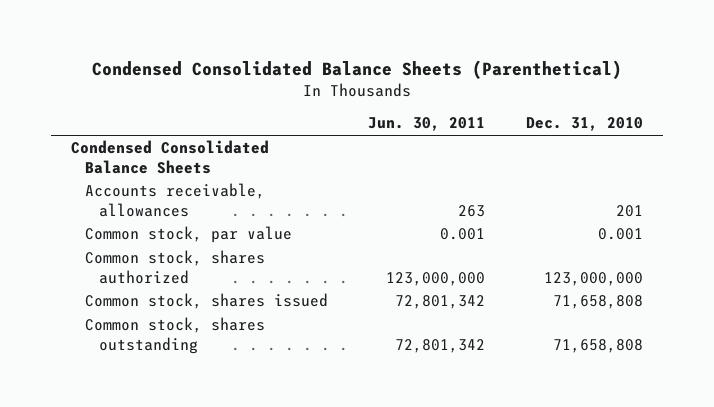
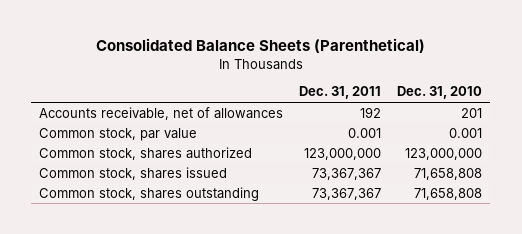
- Condensed Consolidated Balance Sheets (Parenthetical)
+ Consolidated Balance Sheets (Parenthetical)
- | Jun. 30, 2011 | Dec. 31, 2010
+ | Dec. 31, 2011 | Dec. 31, 2010
- Condensed Consolidated Balance Sheets
- Accounts receivable, allowances | 263 | 201
+ Accounts receivable, net of allowances | 192 | 201

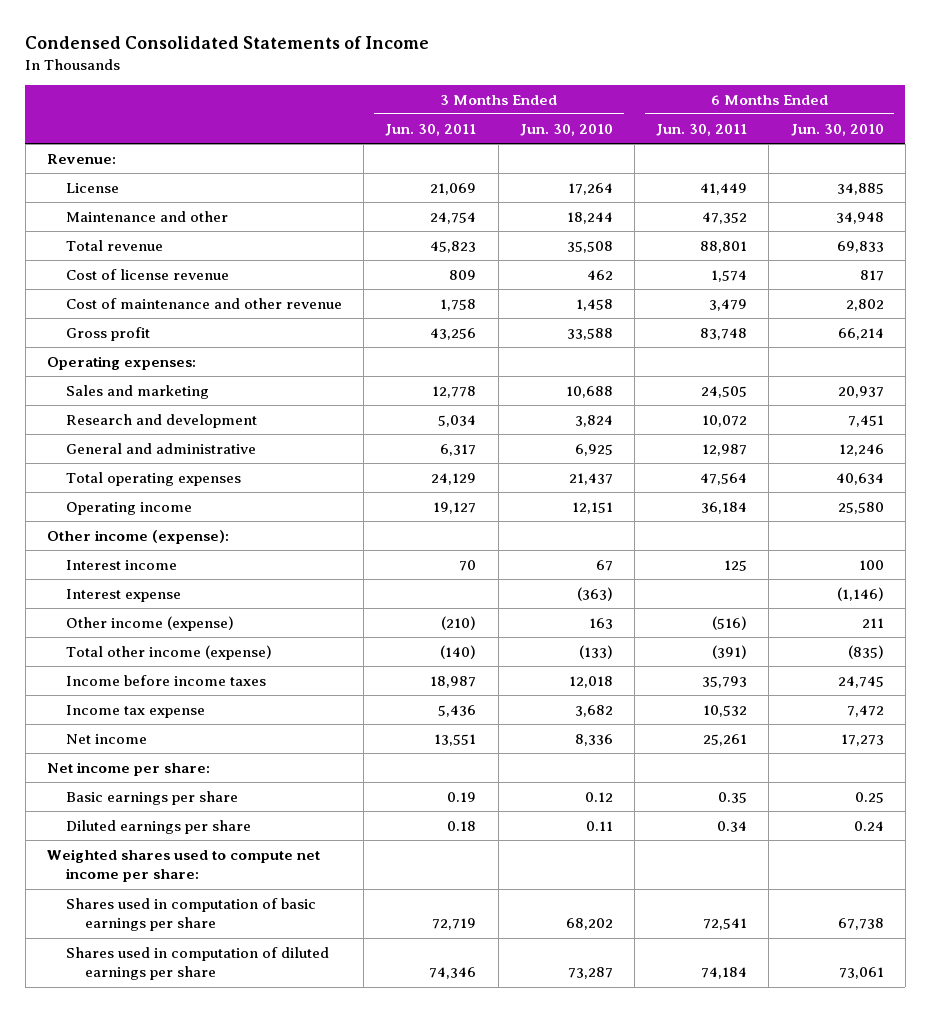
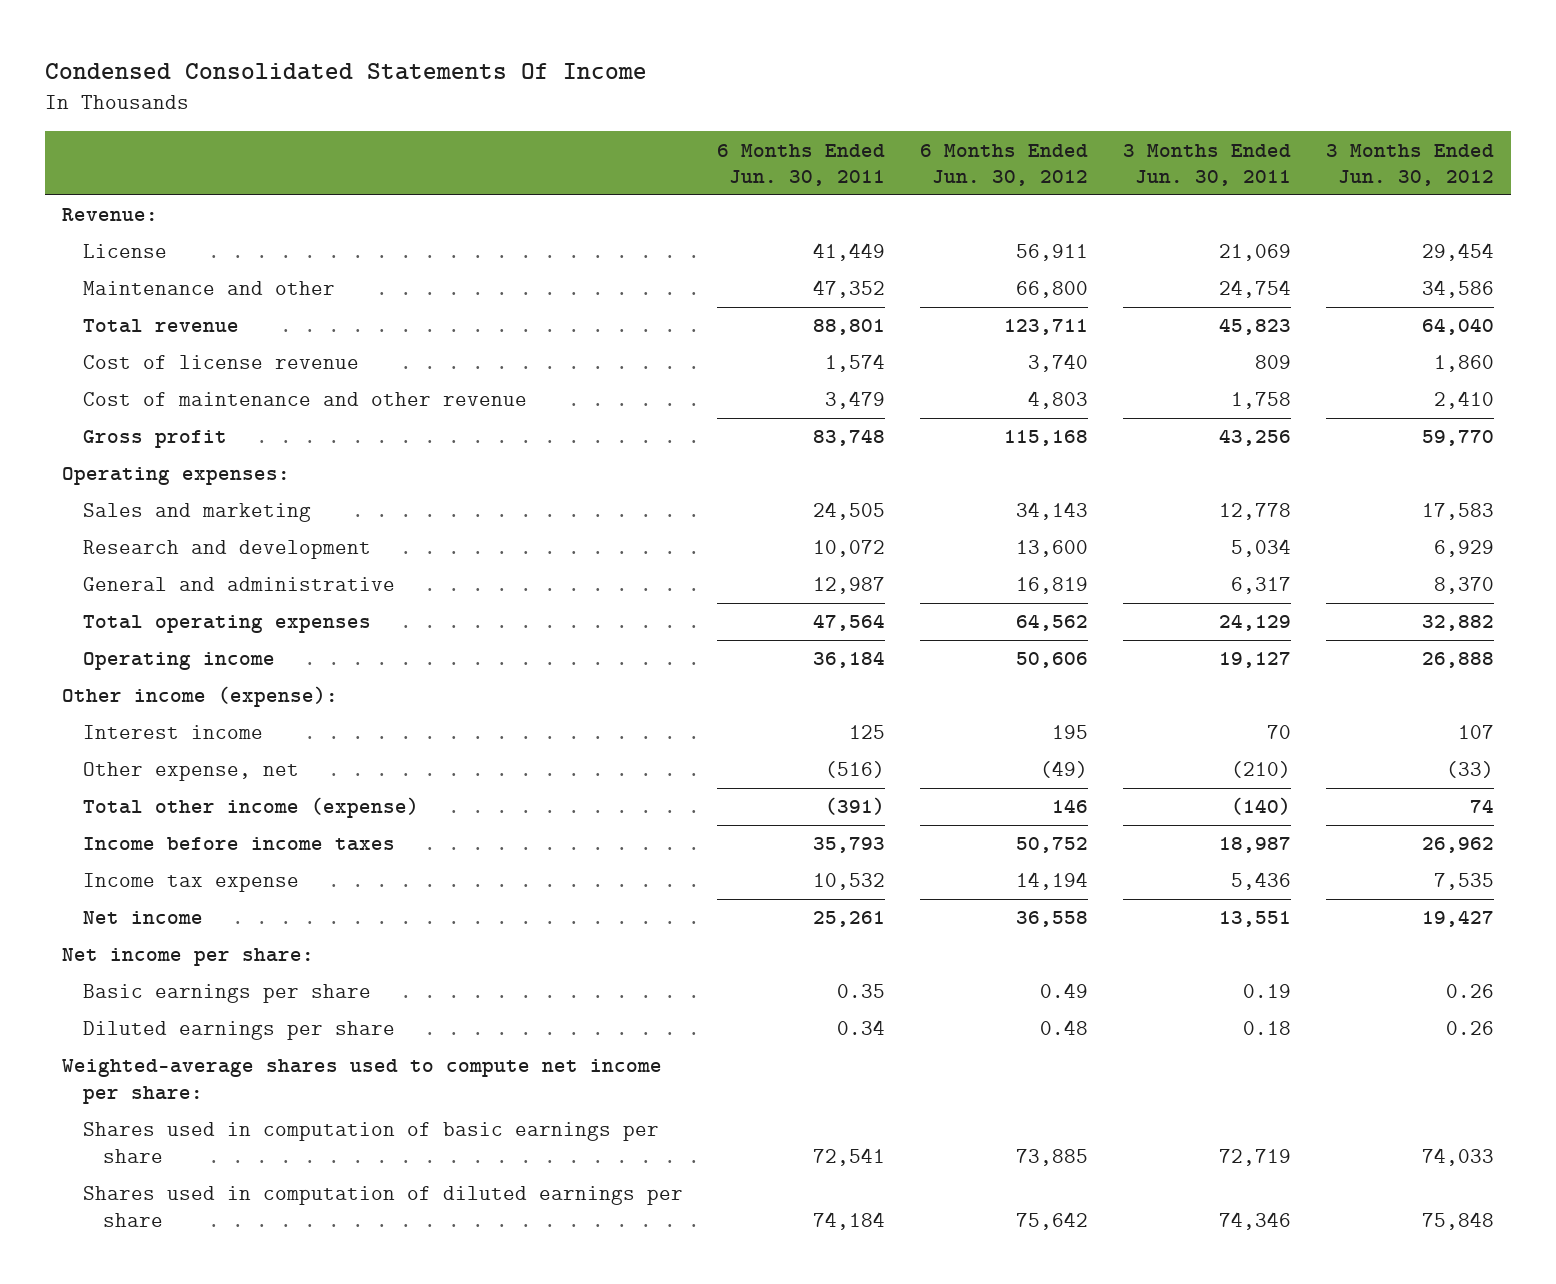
- Condensed Consolidated Statements of Income
+ Condensed Consolidated Statements Of Income
- | 3 Months Ended Jun. 30, 2011 | 3 Months Ended Jun. 30, 2010 | 6 Months Ended Jun. 30, 2011 | 6 Months Ended Jun. 30, 2010
+ | 6 Months Ended Jun. 30, 2011 | 6 Months Ended Jun. 30, 2012 | 3 Months Ended Jun. 30, 2011 | 3 Months Ended Jun. 30, 2012
- Interest expense | | (363) | | (1,146)
- Other income (expense) | (210) | 163 | (516) | 211
+ Other expense, net | (516) | (49) | (210) | (33)
- Weighted shares used to compute net income per share:
+ Weighted-average shares used to compute net income per share:

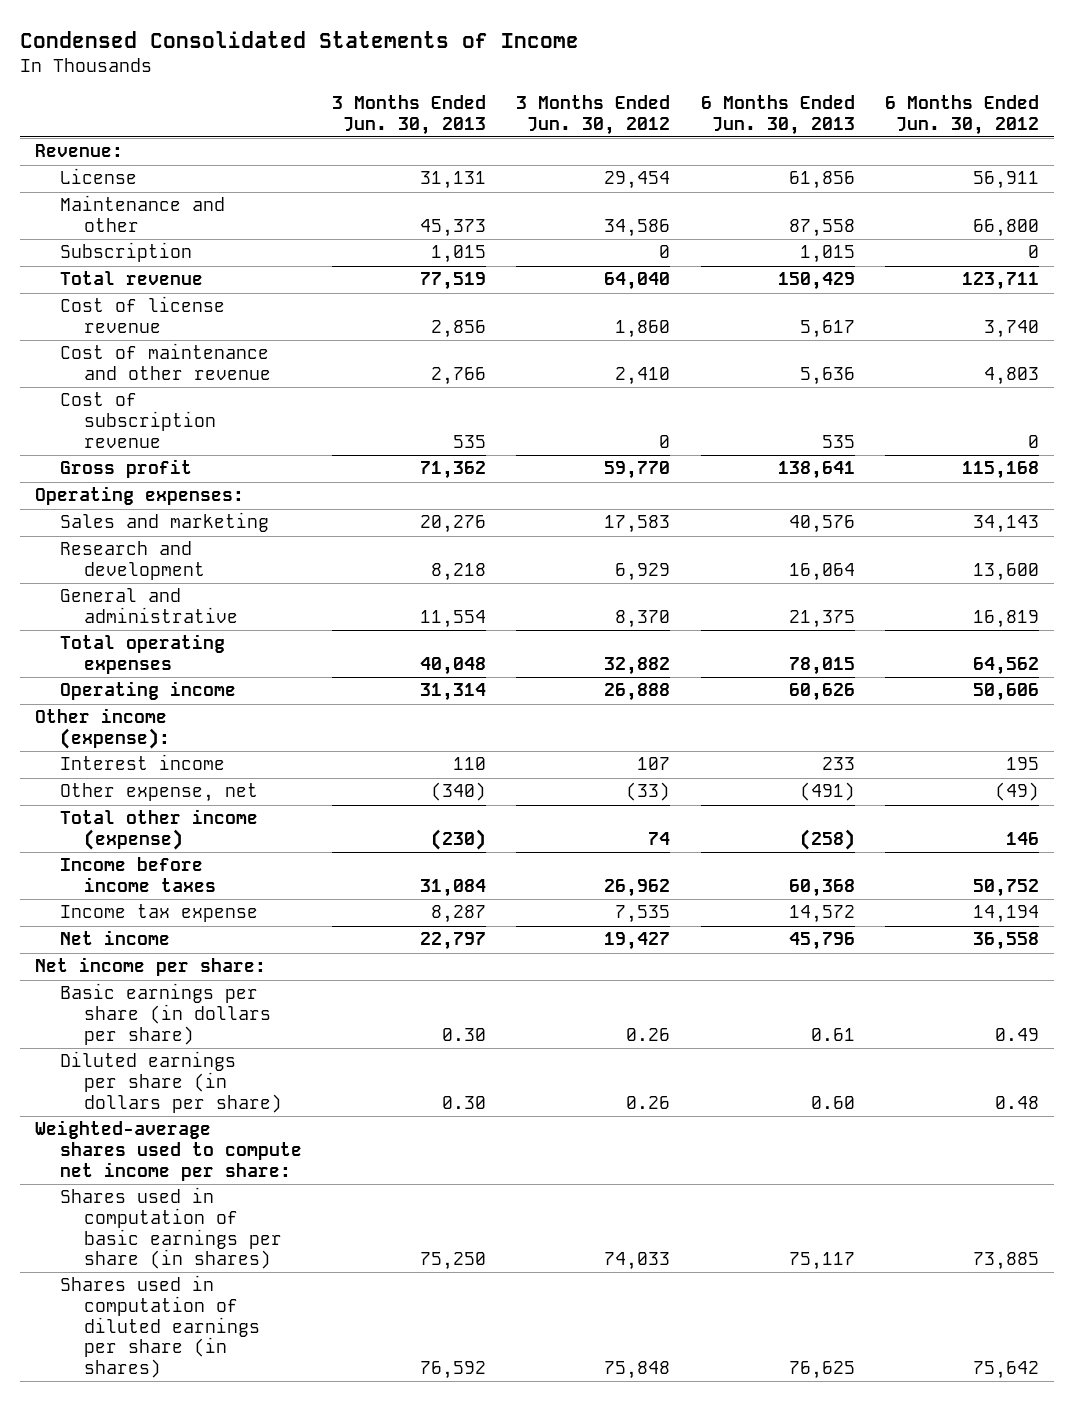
- Condensed Consolidated Statements Of Income
+ Condensed Consolidated Statements of Income
- | 6 Months Ended Jun. 30, 2011 | 6 Months Ended Jun. 30, 2012 | 3 Months Ended Jun. 30, 2011 | 3 Months Ended Jun. 30, 2012
+ | 3 Months Ended Jun. 30, 2013 | 3 Months Ended Jun. 30, 2012 | 6 Months Ended Jun. 30, 2013 | 6 Months Ended Jun. 30, 2012
+ Subscription | 1,015 | 0 | 1,015 | 0
+ Cost of subscription revenue | 535 | 0 | 535 | 0
- Basic earnings per share | 0.35 | 0.49 | 0.19 | 0.26
- Diluted earnings per share | 0.34 | 0.48 | 0.18 | 0.26
+ Basic earnings per share (in dollars per share) | 0.30 | 0.26 | 0.61 | 0.49
+ Diluted earnings per share (in dollars per share) | 0.30 | 0.26 | 0.60 | 0.48
- Shares used in computation of basic earnings per share | 72,541 | 73,885 | 72,719 | 74,033
- Shares used in computation of diluted earnings per share | 74,184 | 75,642 | 74,346 | 75,848
+ Shares used in computation of basic earnings per share (in shares) | 75,250 | 74,033 | 75,117 | 73,885
+ Shares used in computation of diluted earnings per share (in shares) | 76,592 | 75,848 | 76,625 | 75,642

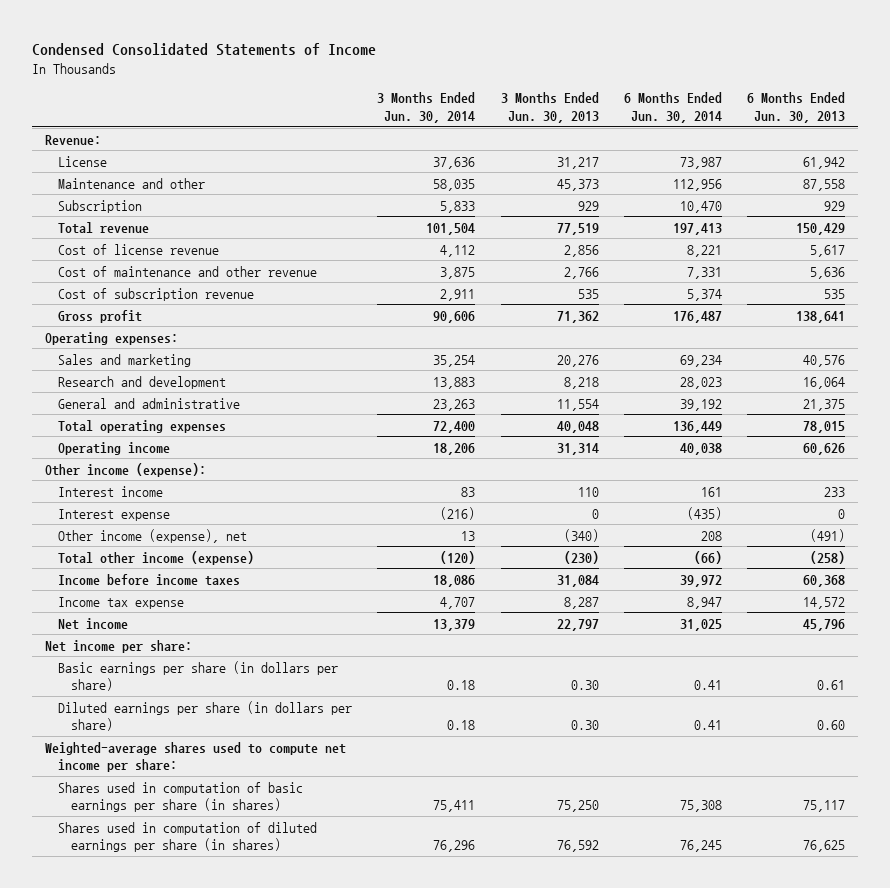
- | 3 Months Ended Jun. 30, 2013 | 3 Months Ended Jun. 30, 2012 | 6 Months Ended Jun. 30, 2013 | 6 Months Ended Jun. 30, 2012
+ | 3 Months Ended Jun. 30, 2014 | 3 Months Ended Jun. 30, 2013 | 6 Months Ended Jun. 30, 2014 | 6 Months Ended Jun. 30, 2013
- License | 31,131 | 29,454 | 61,856 | 56,911
+ License | 37,636 | 31,217 | 73,987 | 61,942
- Subscription | 1,015 | 0 | 1,015 | 0
+ Subscription | 5,833 | 929 | 10,470 | 929
- Other expense, net | (340) | (33) | (491) | (49)
+ Interest expense | (216) | 0 | (435) | 0
+ Other income (expense), net | 13 | (340) | 208 | (491)

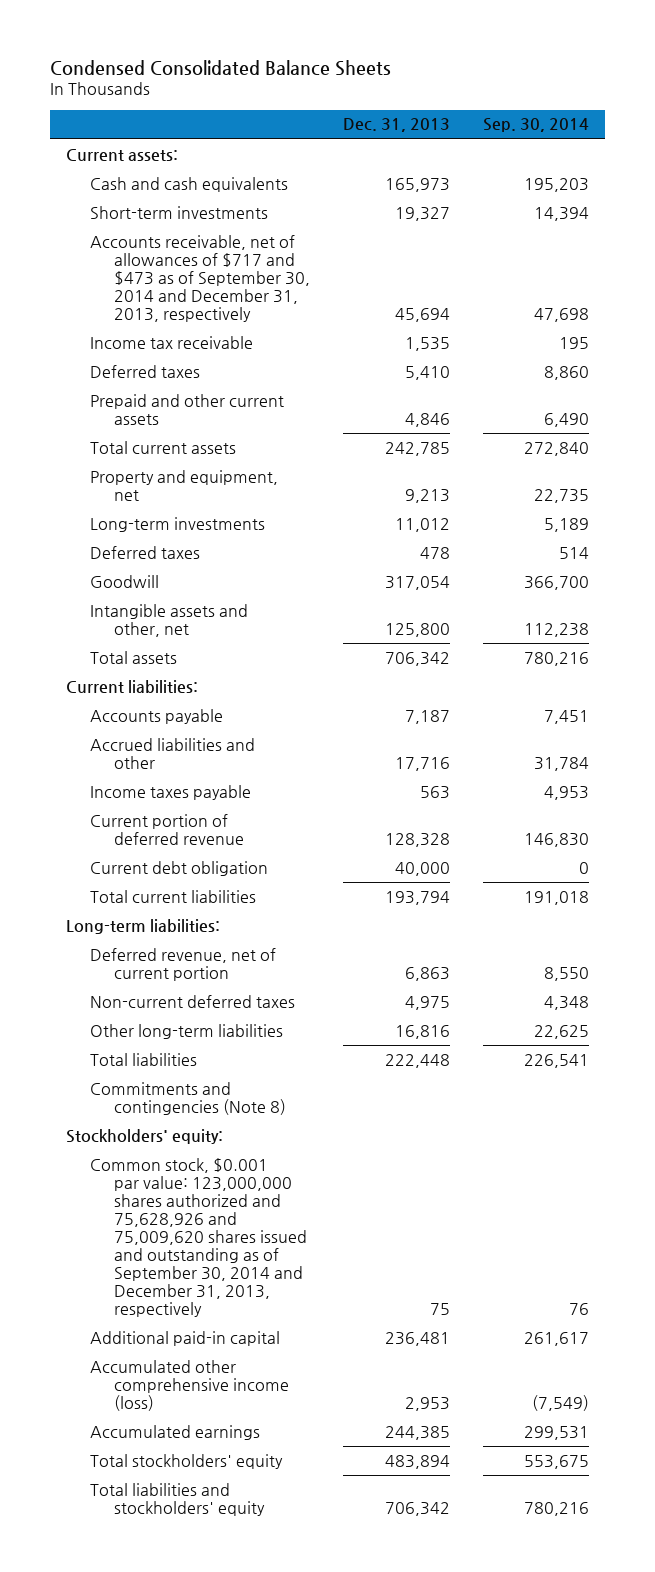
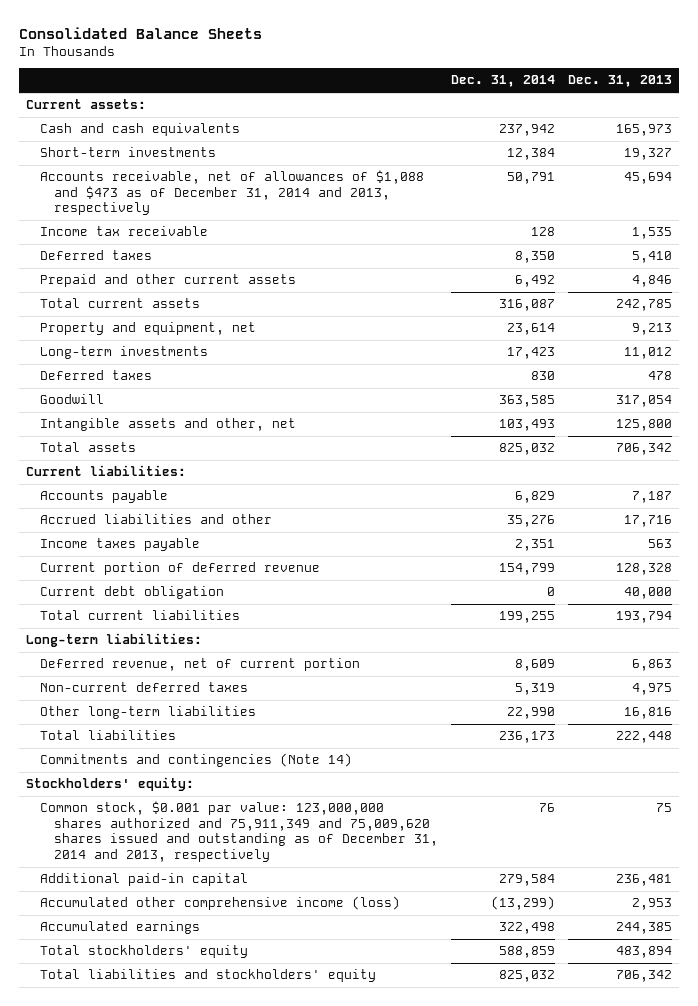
- Condensed Consolidated Balance Sheets
+ Consolidated Balance Sheets
- | Dec. 31, 2013 | Sep. 30, 2014
+ | Dec. 31, 2014 | Dec. 31, 2013
- Accounts receivable, net of allowances of $717 and $473 as of September 30, 2014 and December 31, 2013, respectively | 45,694 | 47,698
+ Accounts receivable, net of allowances of $1,088 and $473 as of December 31, 2014 and 2013, respectively | 50,791 | 45,694
- Commitments and contingencies (Note 8)
+ Commitments and contingencies (Note 14)
- Common stock, $0.001 par value: 123,000,000 shares authorized and 75,628,926 and 75,009,620 shares issued and outstanding as of September 30, 2014 and December 31, 2013, respectively | 75 | 76
+ Common stock, $0.001 par value: 123,000,000 shares authorized and 75,911,349 and 75,009,620 shares issued and outstanding as of December 31, 2014 and 2013, respectively | 76 | 75

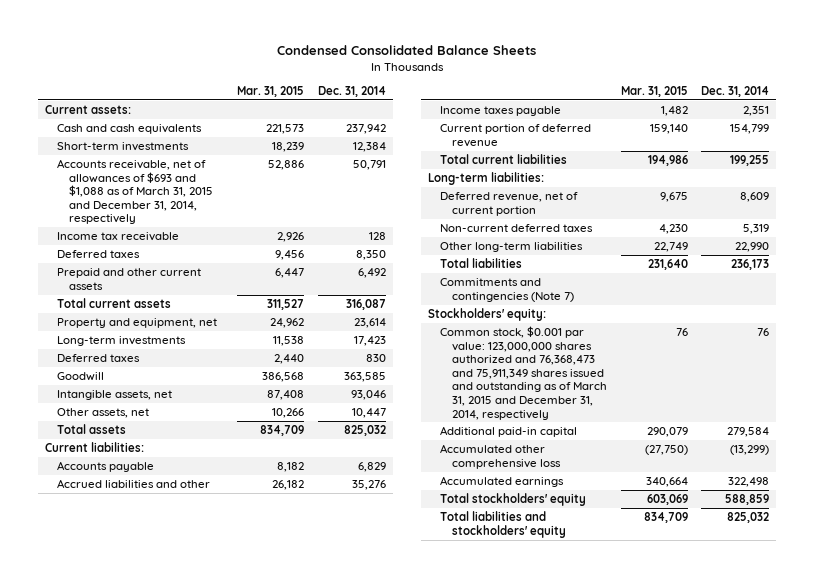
- Consolidated Balance Sheets
+ Condensed Consolidated Balance Sheets
- | Dec. 31, 2014 | Dec. 31, 2013
+ | Mar. 31, 2015 | Dec. 31, 2014
- Accounts receivable, net of allowances of $1,088 and $473 as of December 31, 2014 and 2013, respectively | 50,791 | 45,694
+ Accounts receivable, net of allowances of $693 and $1,088 as of March 31, 2015 and December 31, 2014, respectively | 52,886 | 50,791
- Intangible assets and other, net | 103,493 | 125,800
+ Intangible assets, net | 87,408 | 93,046
+ Other assets, net | 10,266 | 10,447
- Current debt obligation | 0 | 40,000
- Commitments and contingencies (Note 14)
+ Commitments and contingencies (Note 7)
- Common stock, $0.001 par value: 123,000,000 shares authorized and 75,911,349 and 75,009,620 shares issued and outstanding as of December 31, 2014 and 2013, respectively | 76 | 75
+ Common stock, $0.001 par value: 123,000,000 shares authorized and 76,368,473 and 75,911,349 shares issued and outstanding as of March 31, 2015 and December 31, 2014, respectively | 76 | 76
- Accumulated other comprehensive income (loss) | (13,299) | 2,953
+ Accumulated other comprehensive loss | (27,750) | (13,299)

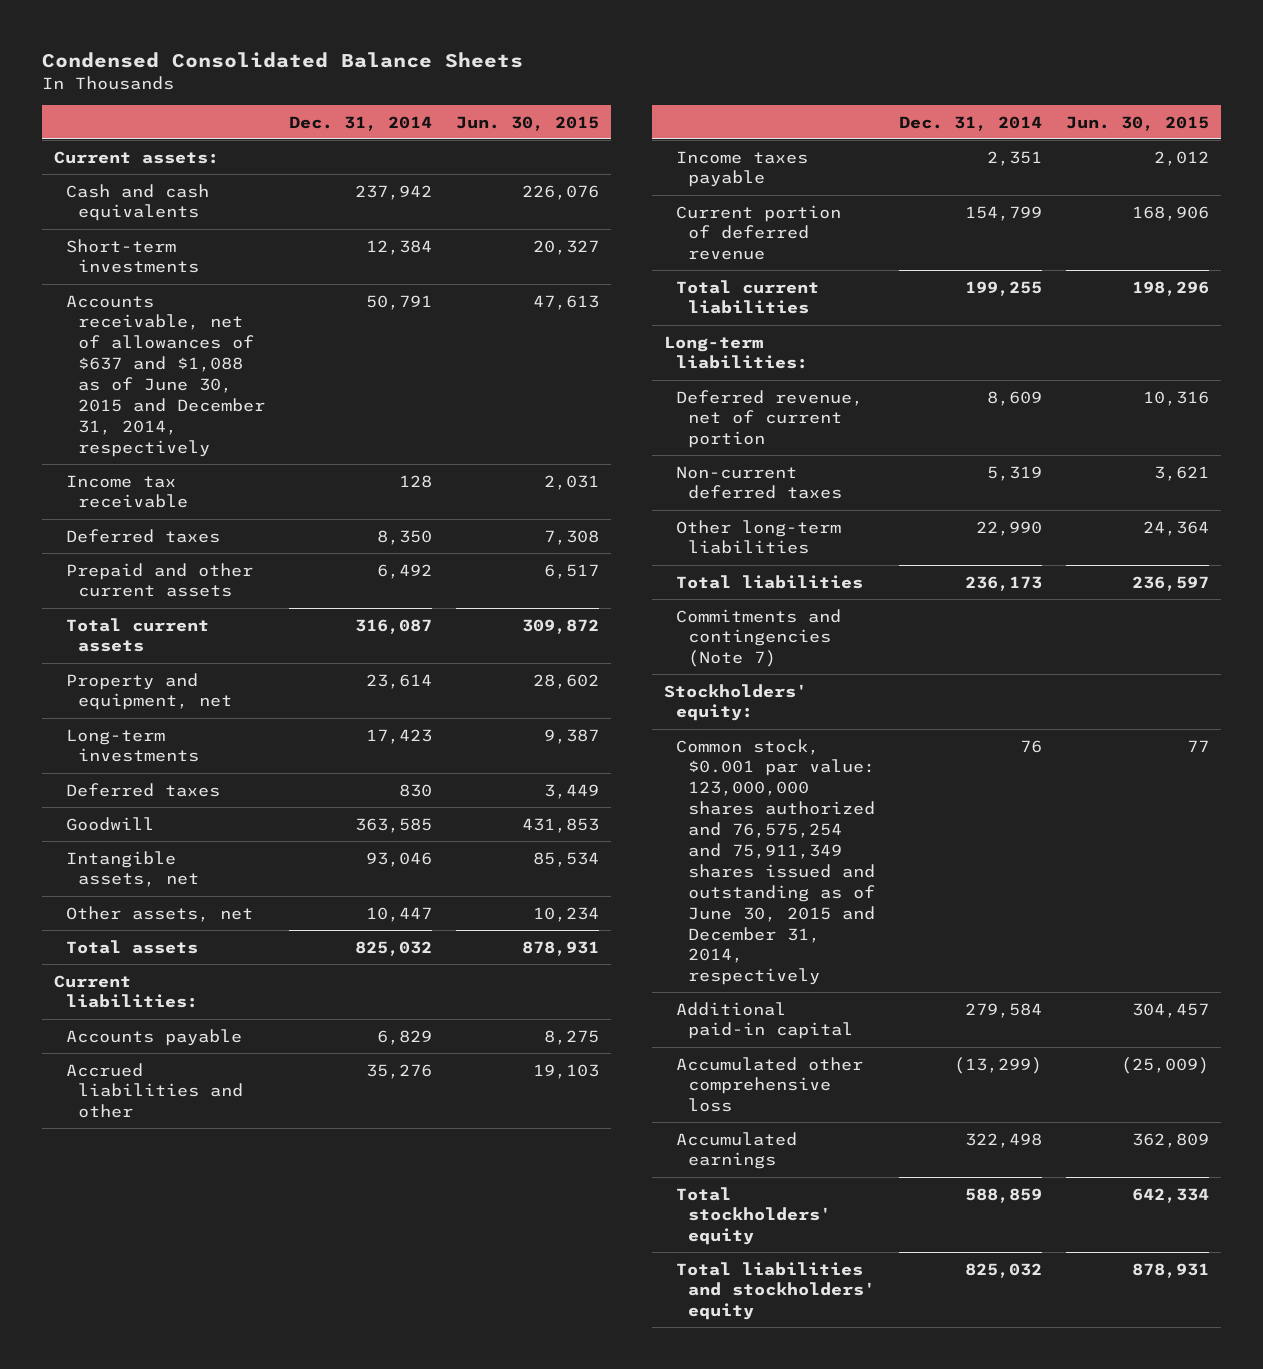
- | Mar. 31, 2015 | Dec. 31, 2014
+ | Dec. 31, 2014 | Jun. 30, 2015
- Accounts receivable, net of allowances of $693 and $1,088 as of March 31, 2015 and December 31, 2014, respectively | 52,886 | 50,791
+ Accounts receivable, net of allowances of $637 and $1,088 as of June 30, 2015 and December 31, 2014, respectively | 50,791 | 47,613
- Common stock, $0.001 par value: 123,000,000 shares authorized and 76,368,473 and 75,911,349 shares issued and outstanding as of March 31, 2015 and December 31, 2014, respectively | 76 | 76
+ Common stock, $0.001 par value: 123,000,000 shares authorized and 76,575,254 and 75,911,349 shares issued and outstanding as of June 30, 2015 and December 31, 2014, respectively | 76 | 77

